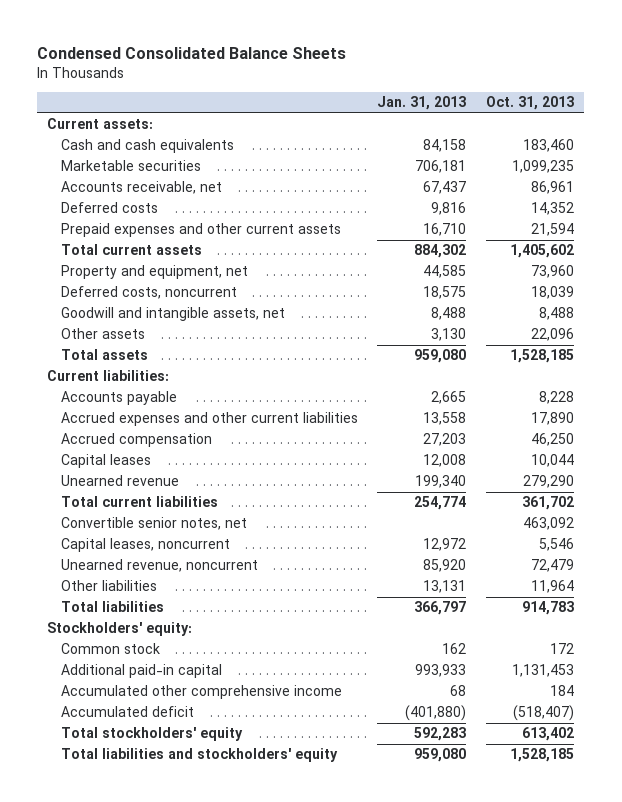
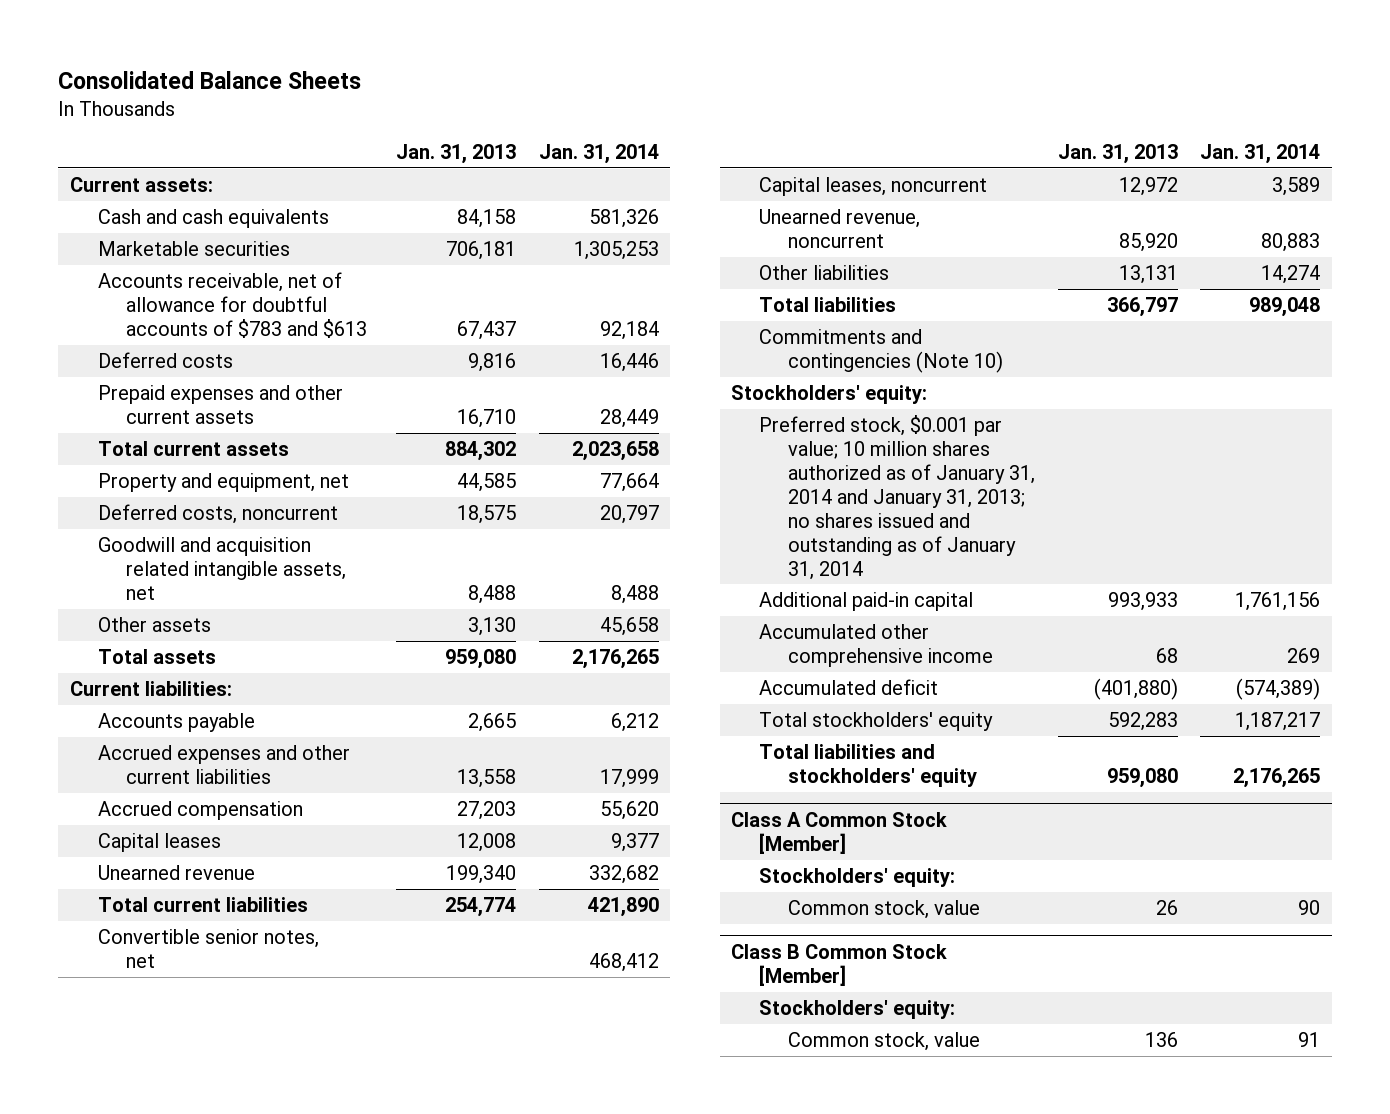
- Condensed Consolidated Balance Sheets
+ Consolidated Balance Sheets
- | Jan. 31, 2013 | Oct. 31, 2013
+ | Jan. 31, 2013 | Jan. 31, 2014
- Accounts receivable, net | 67,437 | 86,961
+ Accounts receivable, net of allowance for doubtful accounts of $783 and $613 | 67,437 | 92,184
- Goodwill and intangible assets, net | 8,488 | 8,488
+ Goodwill and acquisition related intangible assets, net | 8,488 | 8,488
+ Commitments and contingencies (Note 10)
- Common stock | 162 | 172
+ Preferred stock, $0.001 par value; 10 million shares authorized as of January 31, 2014 and January 31, 2013; no shares issued and outstanding as of January 31, 2014
+ Class A Common Stock [Member]
+ Stockholders' equity:
+ Common stock, value | 26 | 90
+ Class B Common Stock [Member]
+ Stockholders' equity:
+ Common stock, value | 136 | 91

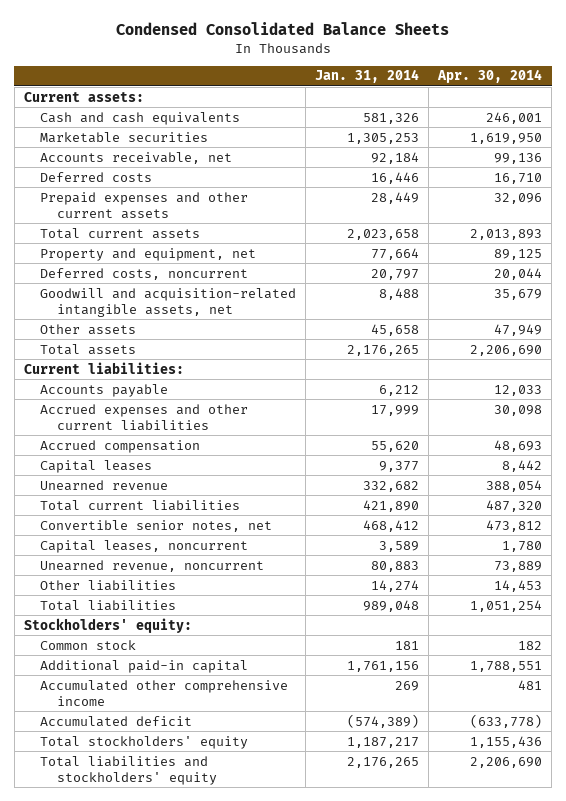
- Consolidated Balance Sheets
+ Condensed Consolidated Balance Sheets
- | Jan. 31, 2013 | Jan. 31, 2014
+ | Jan. 31, 2014 | Apr. 30, 2014
- Accounts receivable, net of allowance for doubtful accounts of $783 and $613 | 67,437 | 92,184
+ Accounts receivable, net | 92,184 | 99,136
- Goodwill and acquisition related intangible assets, net | 8,488 | 8,488
+ Goodwill and acquisition-related intangible assets, net | 8,488 | 35,679
- Commitments and contingencies (Note 10)
- Preferred stock, $0.001 par value; 10 million shares authorized as of January 31, 2014 and January 31, 2013; no shares issued and outstanding as of January 31, 2014
+ Common stock | 181 | 182
- Class A Common Stock [Member]
- Stockholders' equity:
- Common stock, value | 26 | 90
- Class B Common Stock [Member]
- Stockholders' equity:
- Common stock, value | 136 | 91

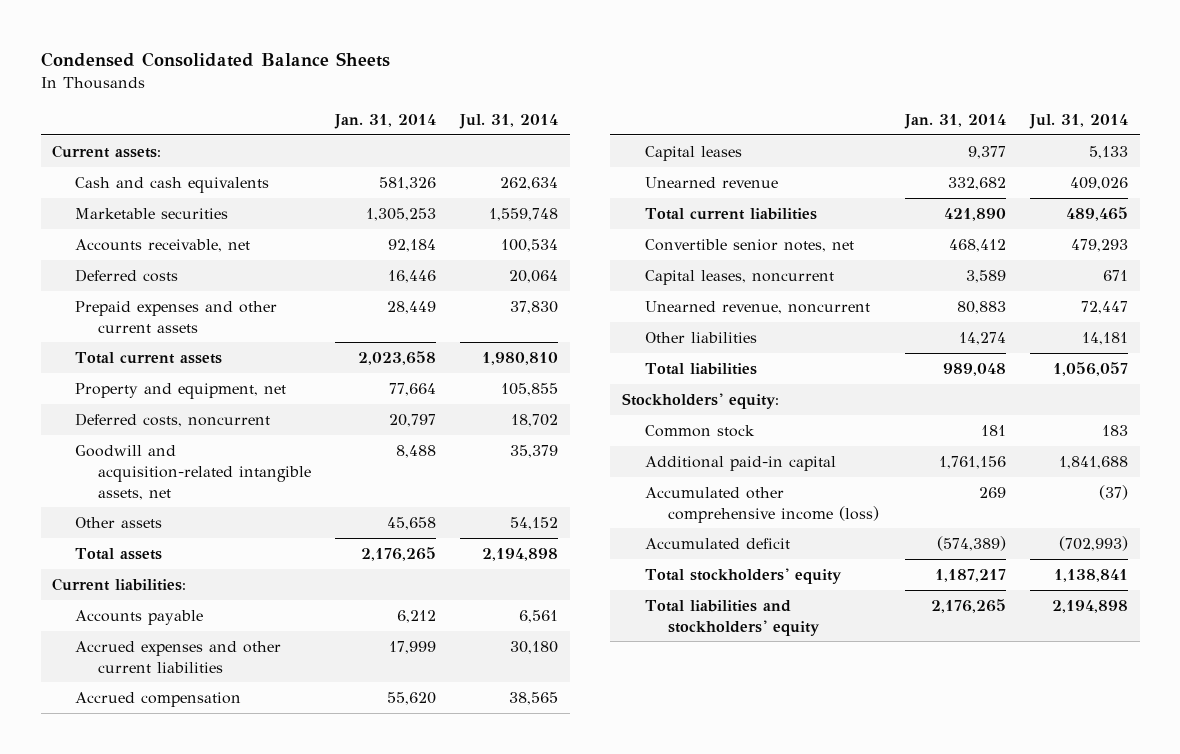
- | Jan. 31, 2014 | Apr. 30, 2014
+ | Jan. 31, 2014 | Jul. 31, 2014
- Accumulated other comprehensive income | 269 | 481
+ Accumulated other comprehensive income (loss) | 269 | (37)

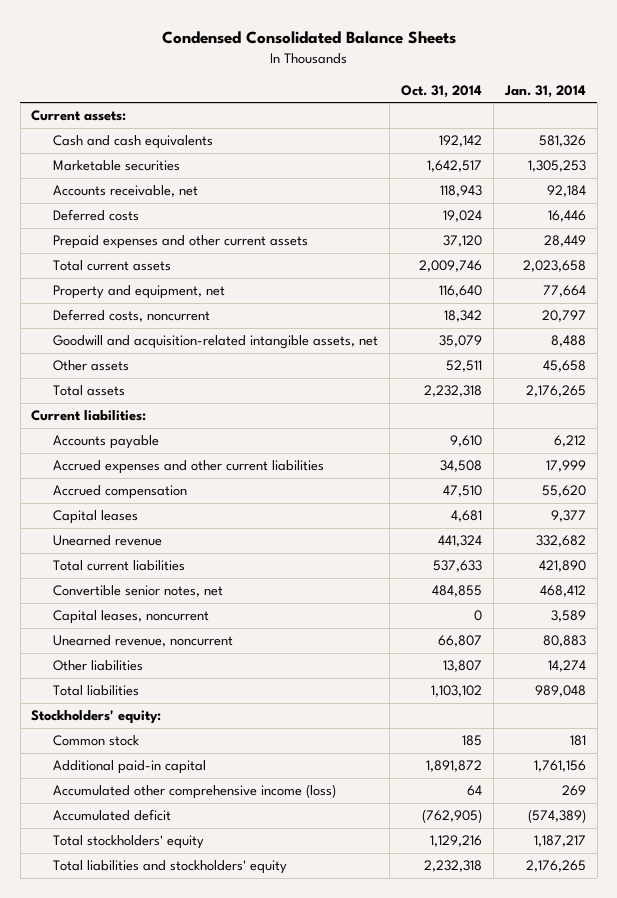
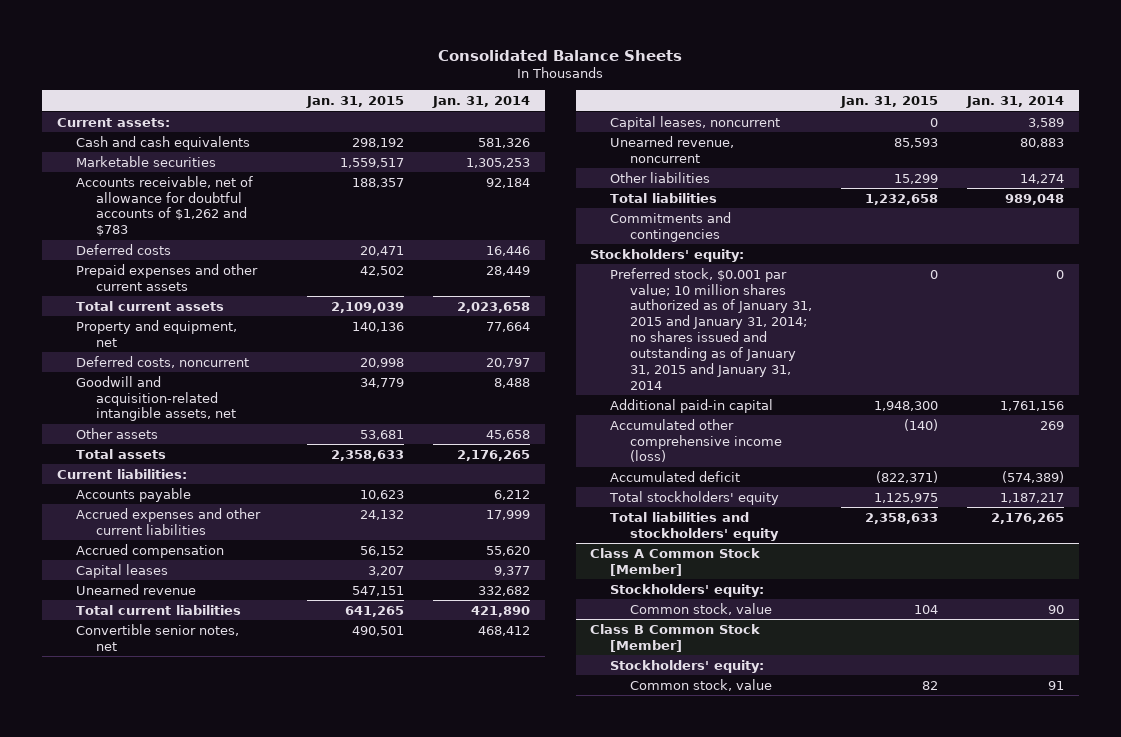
- Condensed Consolidated Balance Sheets
+ Consolidated Balance Sheets
- | Oct. 31, 2014 | Jan. 31, 2014
+ | Jan. 31, 2015 | Jan. 31, 2014
- Accounts receivable, net | 118,943 | 92,184
+ Accounts receivable, net of allowance for doubtful accounts of $1,262 and $783 | 188,357 | 92,184
+ Commitments and contingencies
- Common stock | 185 | 181
+ Preferred stock, $0.001 par value; 10 million shares authorized as of January 31, 2015 and January 31, 2014; no shares issued and outstanding as of January 31, 2015 and January 31, 2014 | 0 | 0
+ Class A Common Stock [Member]
+ Stockholders' equity:
+ Common stock, value | 104 | 90
+ Class B Common Stock [Member]
+ Stockholders' equity:
+ Common stock, value | 82 | 91

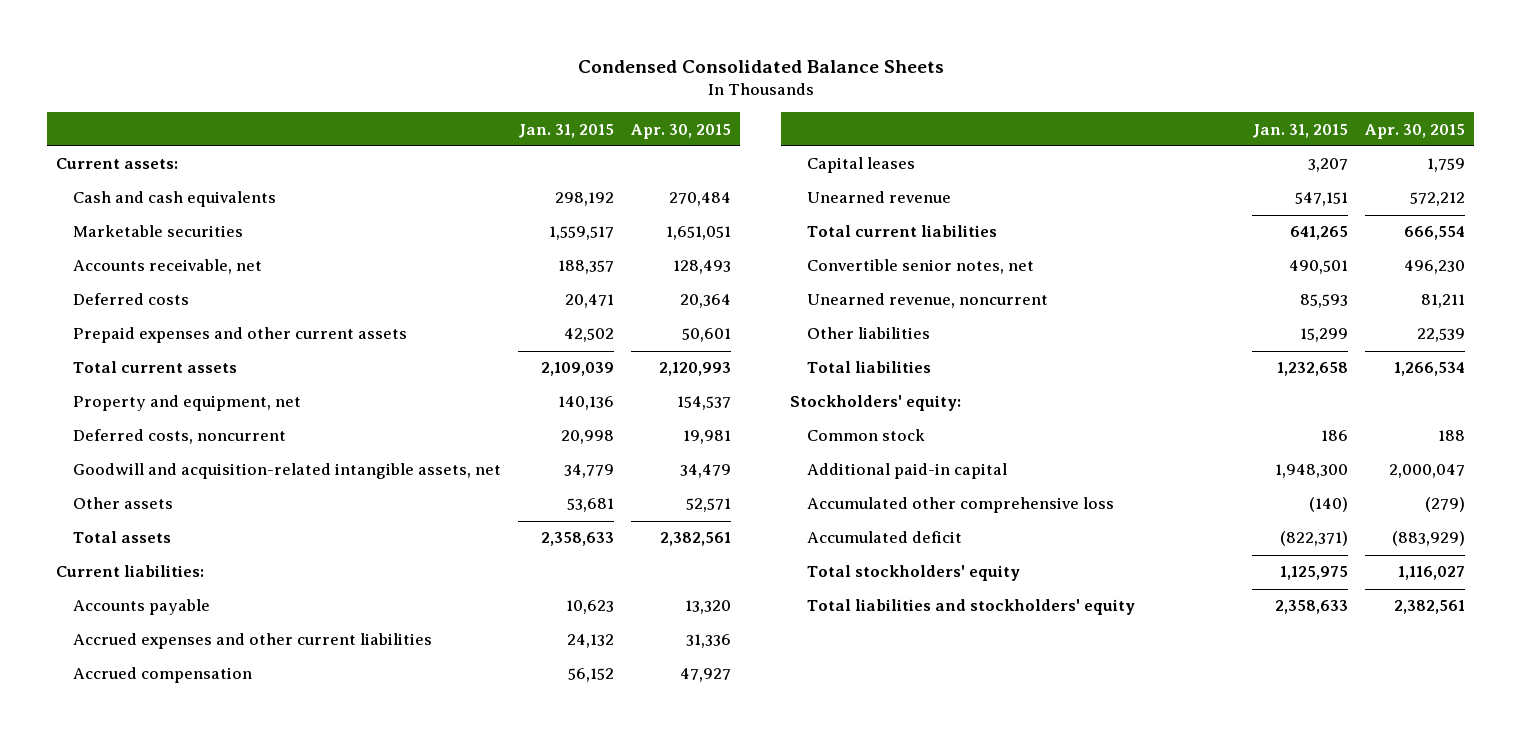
- Consolidated Balance Sheets
+ Condensed Consolidated Balance Sheets
- | Jan. 31, 2015 | Jan. 31, 2014
+ | Jan. 31, 2015 | Apr. 30, 2015
- Accounts receivable, net of allowance for doubtful accounts of $1,262 and $783 | 188,357 | 92,184
+ Accounts receivable, net | 188,357 | 128,493
- Capital leases, noncurrent | 0 | 3,589
- Commitments and contingencies
- Preferred stock, $0.001 par value; 10 million shares authorized as of January 31, 2015 and January 31, 2014; no shares issued and outstanding as of January 31, 2015 and January 31, 2014 | 0 | 0
+ Common stock | 186 | 188
- Accumulated other comprehensive income (loss) | (140) | 269
+ Accumulated other comprehensive loss | (140) | (279)
- Class A Common Stock [Member]
- Stockholders' equity:
- Common stock, value | 104 | 90
- Class B Common Stock [Member]
- Stockholders' equity:
- Common stock, value | 82 | 91

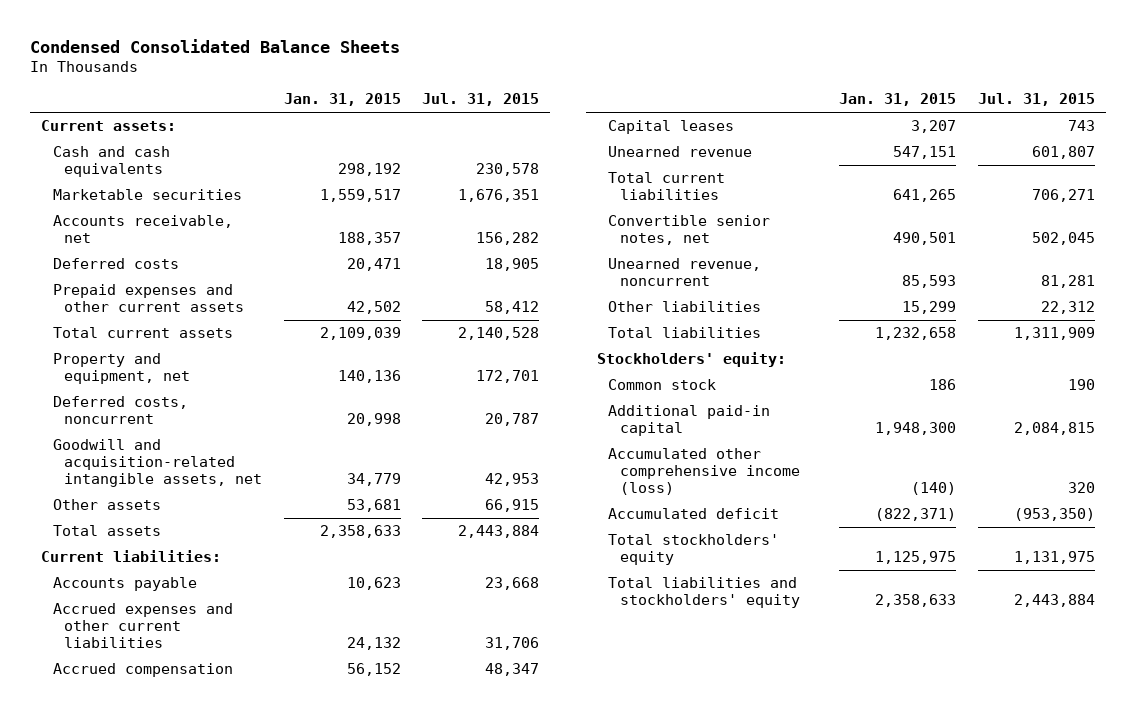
- | Jan. 31, 2015 | Apr. 30, 2015
+ | Jan. 31, 2015 | Jul. 31, 2015
- Accumulated other comprehensive loss | (140) | (279)
+ Accumulated other comprehensive income (loss) | (140) | 320

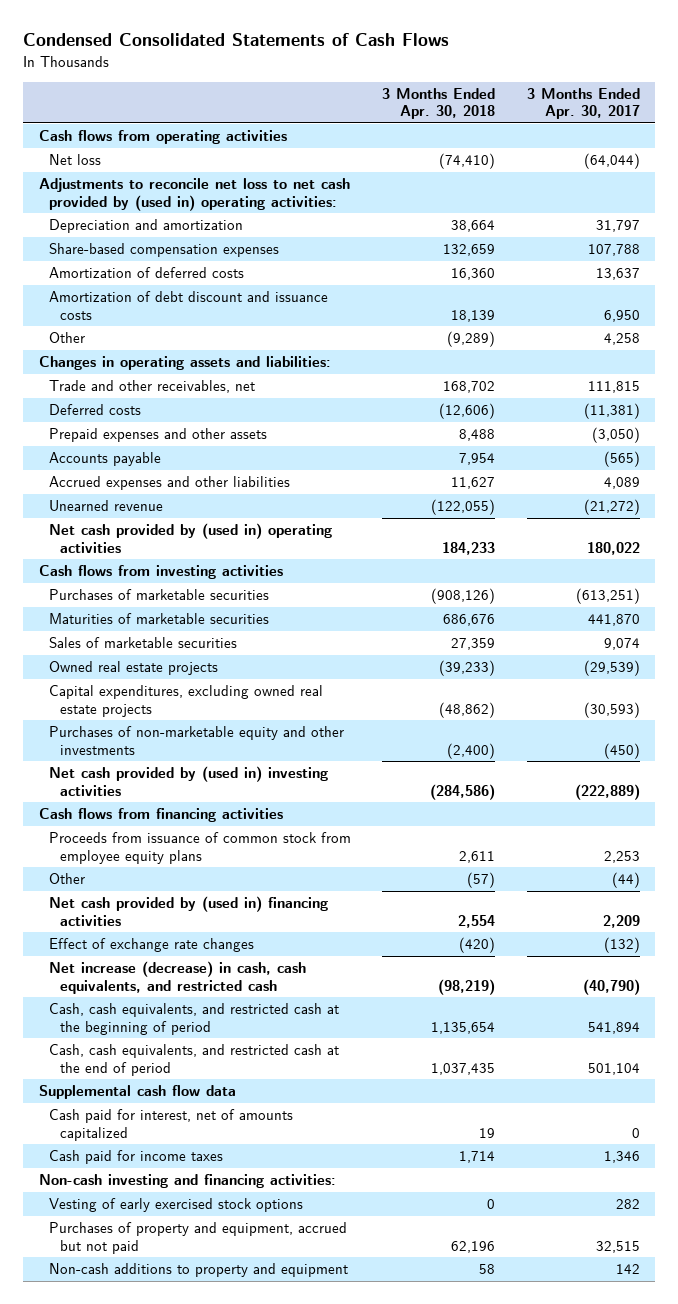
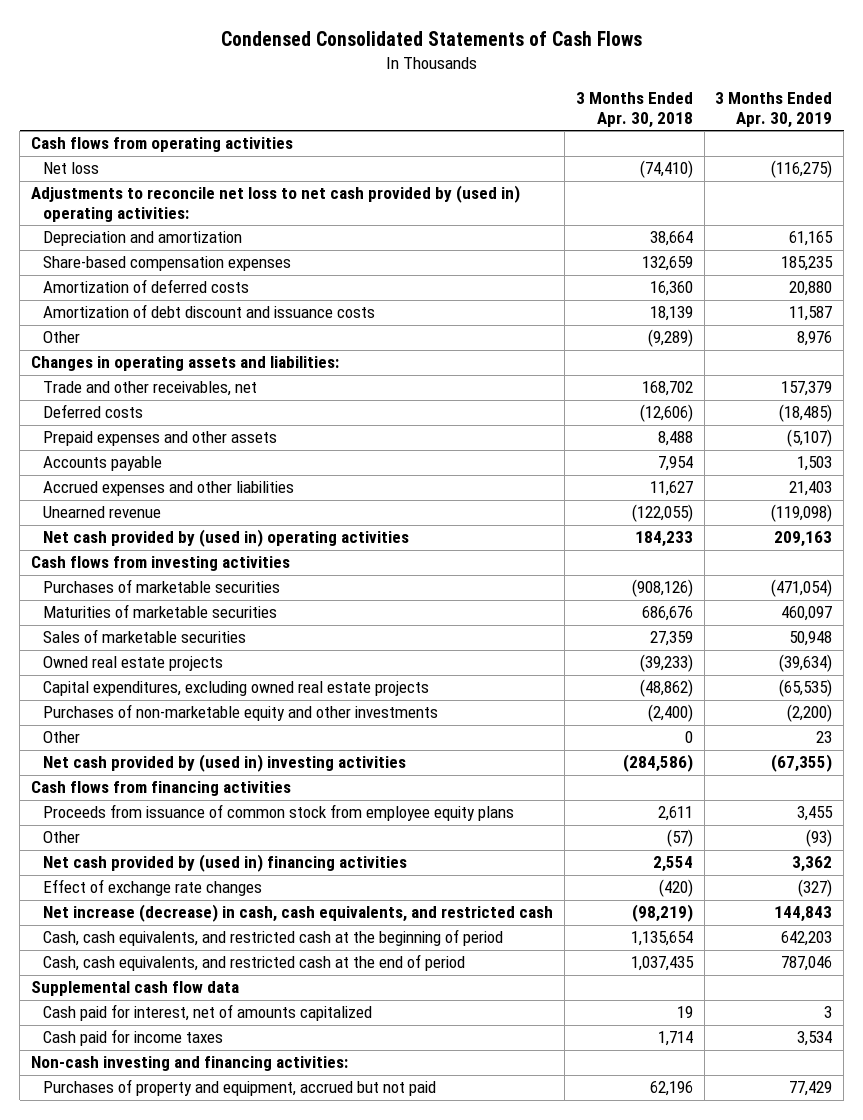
- | 3 Months Ended Apr. 30, 2018 | 3 Months Ended Apr. 30, 2017
+ | 3 Months Ended Apr. 30, 2018 | 3 Months Ended Apr. 30, 2019
+ Other | 0 | 23
- Vesting of early exercised stock options | 0 | 282
- Non-cash additions to property and equipment | 58 | 142

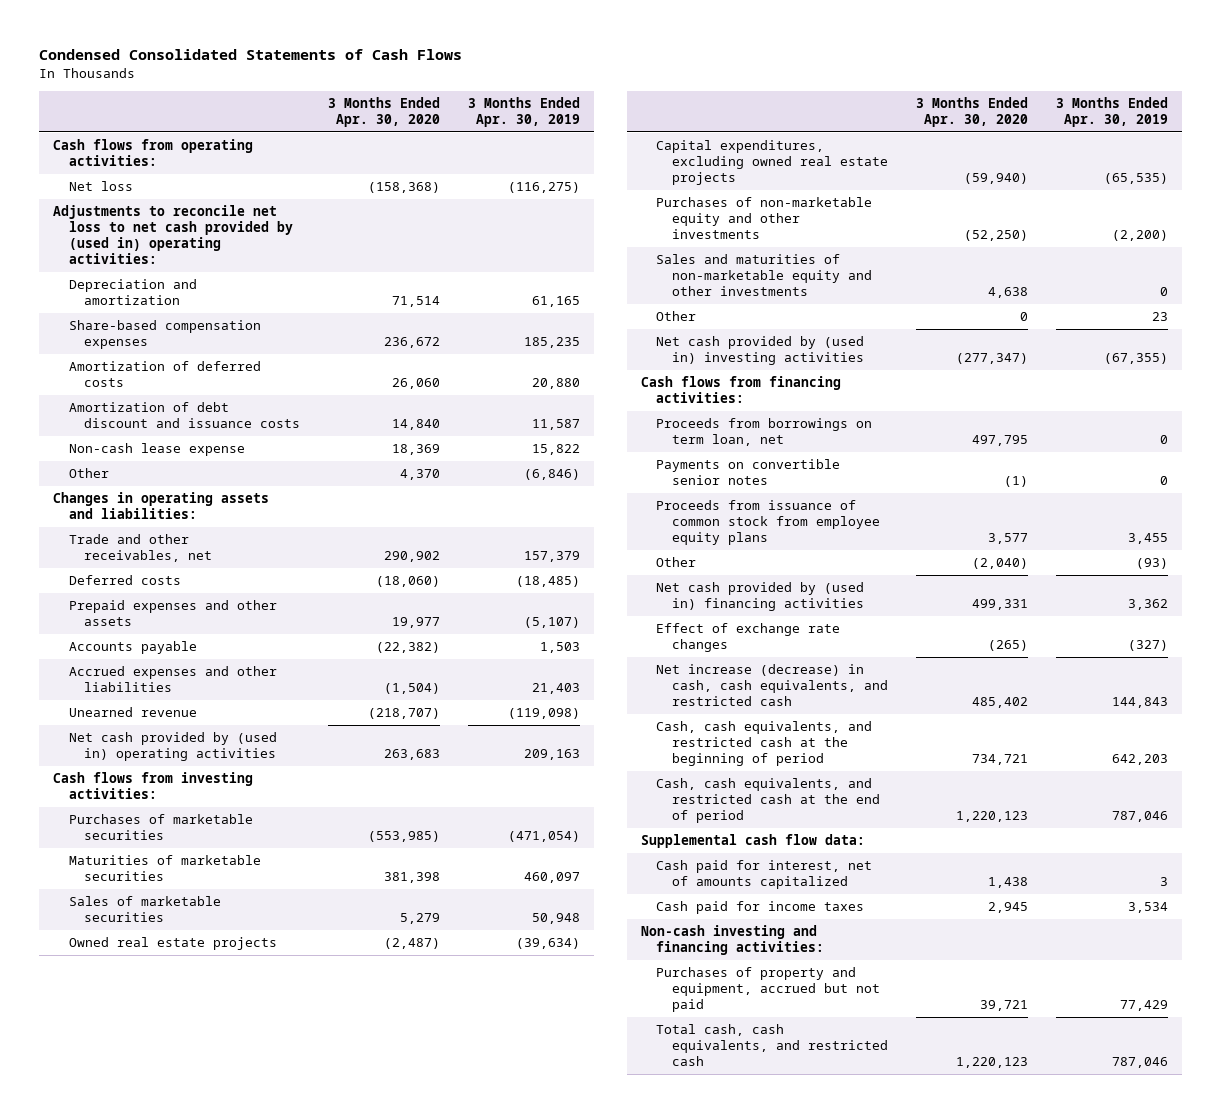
- | 3 Months Ended Apr. 30, 2018 | 3 Months Ended Apr. 30, 2019
+ | 3 Months Ended Apr. 30, 2020 | 3 Months Ended Apr. 30, 2019
- Cash flows from operating activities
+ Cash flows from operating activities:
- Other | (9,289) | 8,976
+ Non-cash lease expense | 18,369 | 15,822
+ Other | 4,370 | (6,846)
- Cash flows from investing activities
+ Cash flows from investing activities:
+ Sales and maturities of non-marketable equity and other investments | 4,638 | 0
- Cash flows from financing activities
+ Cash flows from financing activities:
+ Proceeds from borrowings on term loan, net | 497,795 | 0
+ Payments on convertible senior notes | (1) | 0
- Supplemental cash flow data
+ Supplemental cash flow data:
+ Total cash, cash equivalents, and restricted cash | 1,220,123 | 787,046

